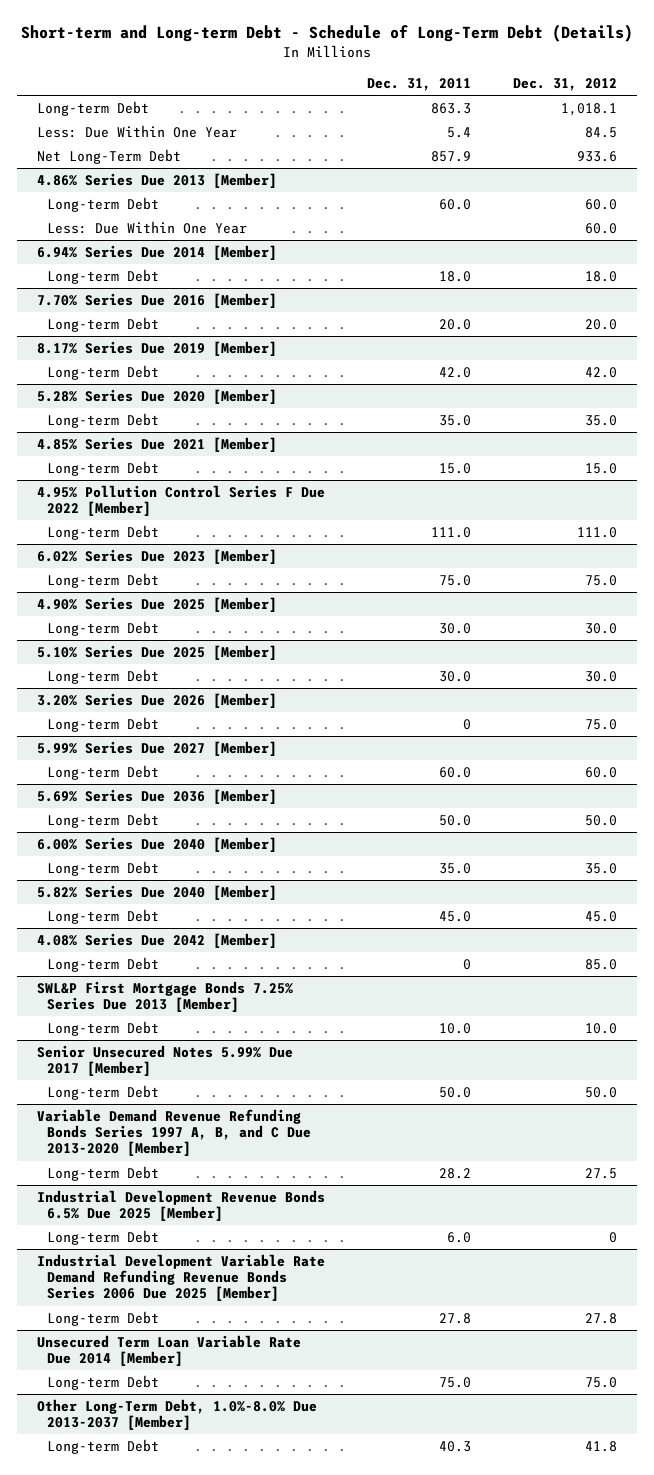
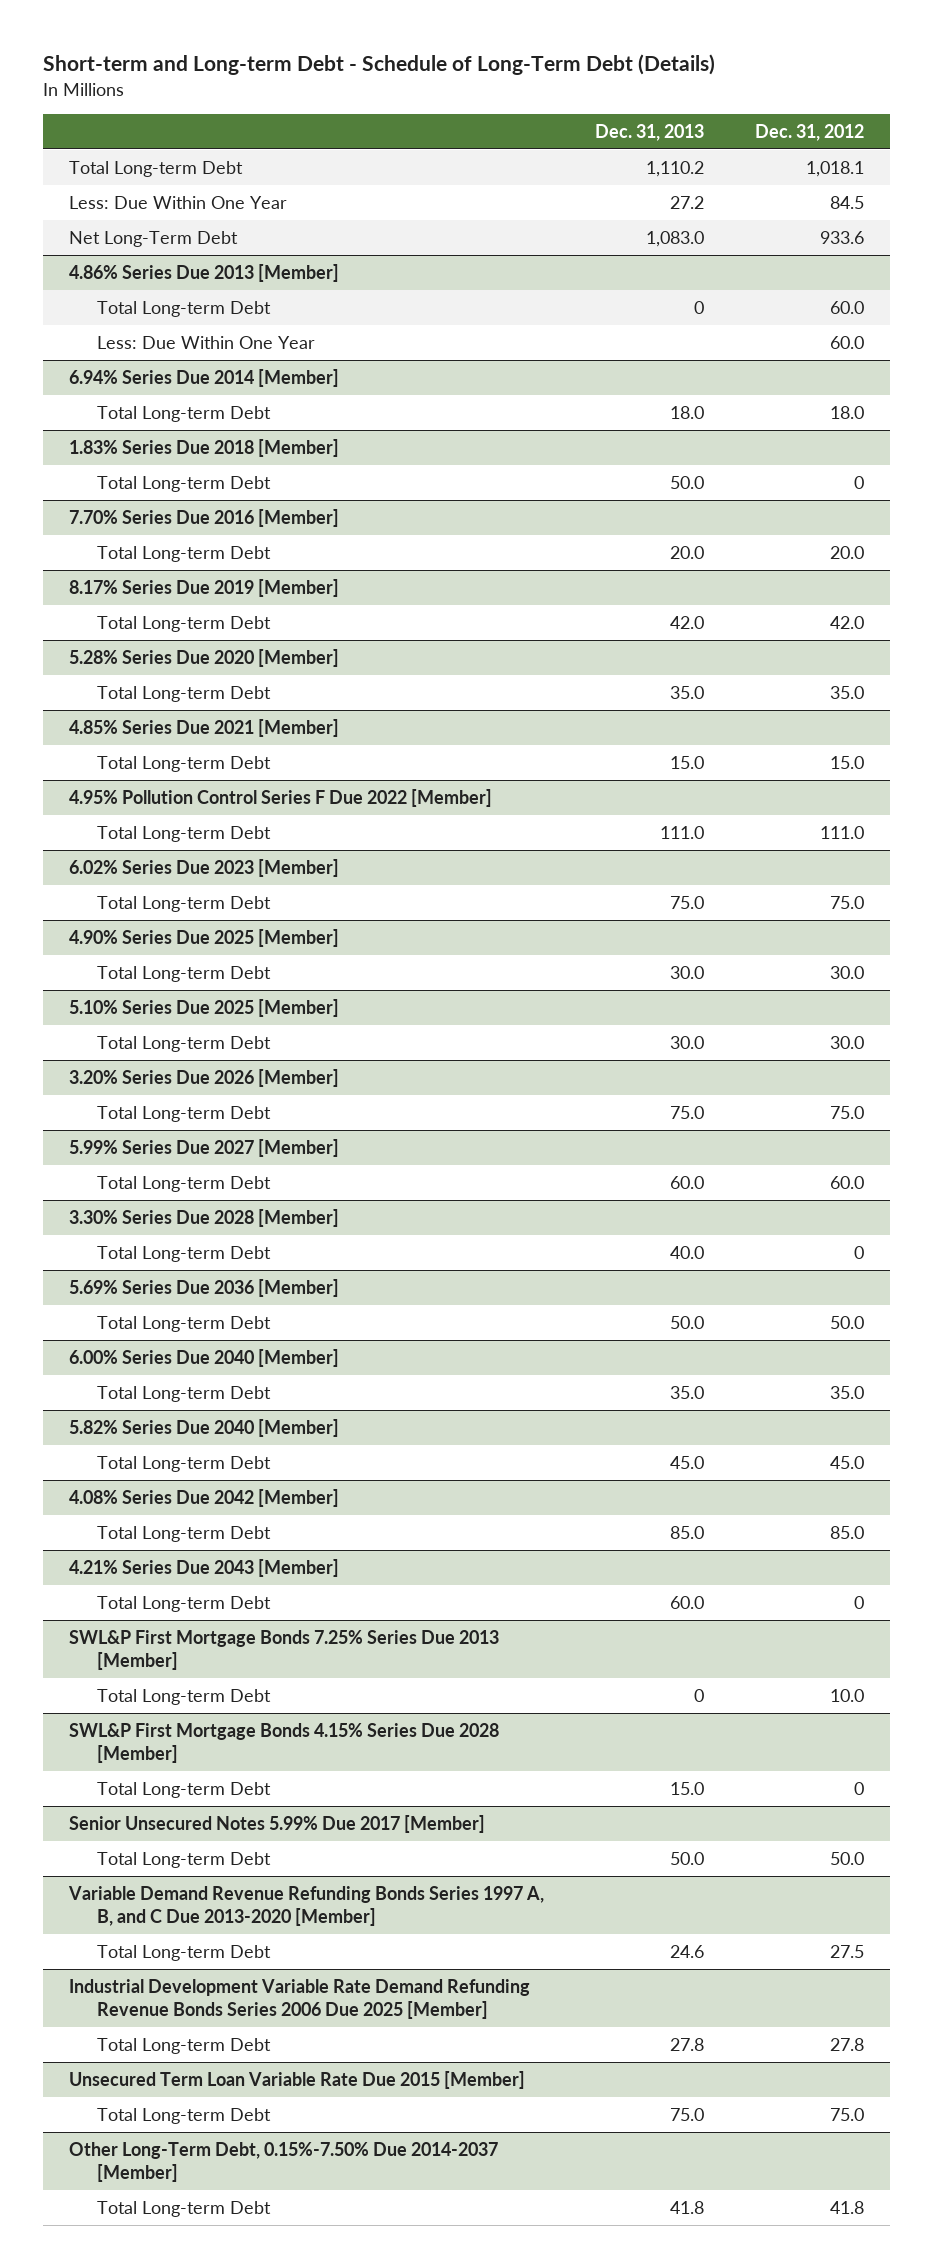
- | Dec. 31, 2011 | Dec. 31, 2012
+ | Dec. 31, 2013 | Dec. 31, 2012
- Long-term Debt | 863.3 | 1,018.1
+ Total Long-term Debt | 1,110.2 | 1,018.1
@ 4.86% Series Due 2013 [Member]
- Long-term Debt | 60.0 | 60.0
+ Total Long-term Debt | 0 | 60.0
@ 6.94% Series Due 2014 [Member]
- Long-term Debt | 18.0 | 18.0
+ Total Long-term Debt | 18.0 | 18.0
+ 1.83% Series Due 2018 [Member]
+ Total Long-term Debt | 50.0 | 0
@ 7.70% Series Due 2016 [Member]
- Long-term Debt | 20.0 | 20.0
+ Total Long-term Debt | 20.0 | 20.0
@ 8.17% Series Due 2019 [Member]
- Long-term Debt | 42.0 | 42.0
+ Total Long-term Debt | 42.0 | 42.0
@ 5.28% Series Due 2020 [Member]
- Long-term Debt | 35.0 | 35.0
+ Total Long-term Debt | 35.0 | 35.0
@ 4.85% Series Due 2021 [Member]
- Long-term Debt | 15.0 | 15.0
+ Total Long-term Debt | 15.0 | 15.0
@ 4.95% Pollution Control Series F Due 2022 [Member]
- Long-term Debt | 111.0 | 111.0
+ Total Long-term Debt | 111.0 | 111.0
@ 6.02% Series Due 2023 [Member]
- Long-term Debt | 75.0 | 75.0
+ Total Long-term Debt | 75.0 | 75.0
@ 4.90% Series Due 2025 [Member]
- Long-term Debt | 30.0 | 30.0
+ Total Long-term Debt | 30.0 | 30.0
@ 5.10% Series Due 2025 [Member]
- Long-term Debt | 30.0 | 30.0
+ Total Long-term Debt | 30.0 | 30.0
@ 3.20% Series Due 2026 [Member]
- Long-term Debt | 0 | 75.0
+ Total Long-term Debt | 75.0 | 75.0
@ 5.99% Series Due 2027 [Member]
- Long-term Debt | 60.0 | 60.0
+ Total Long-term Debt | 60.0 | 60.0
+ 3.30% Series Due 2028 [Member]
+ Total Long-term Debt | 40.0 | 0
@ 5.69% Series Due 2036 [Member]
- Long-term Debt | 50.0 | 50.0
+ Total Long-term Debt | 50.0 | 50.0
@ 6.00% Series Due 2040 [Member]
- Long-term Debt | 35.0 | 35.0
+ Total Long-term Debt | 35.0 | 35.0
@ 5.82% Series Due 2040 [Member]
- Long-term Debt | 45.0 | 45.0
+ Total Long-term Debt | 45.0 | 45.0
@ 4.08% Series Due 2042 [Member]
- Long-term Debt | 0 | 85.0
+ Total Long-term Debt | 85.0 | 85.0
+ 4.21% Series Due 2043 [Member]
+ Total Long-term Debt | 60.0 | 0
@ SWL&P First Mortgage Bonds 7.25% Series Due 2013 [Member]
- Long-term Debt | 10.0 | 10.0
+ Total Long-term Debt | 0 | 10.0
+ SWL&P First Mortgage Bonds 4.15% Series Due 2028 [Member]
+ Total Long-term Debt | 15.0 | 0
@ Senior Unsecured Notes 5.99% Due 2017 [Member]
- Long-term Debt | 50.0 | 50.0
+ Total Long-term Debt | 50.0 | 50.0
@ Variable Demand Revenue Refunding Bonds Series 1997 A, B, and C Due 2013-2020 [Member]
- Long-term Debt | 28.2 | 27.5
- Industrial Development Revenue Bonds 6.5% Due 2025 [Member]
- Long-term Debt | 6.0 | 0
@ Variable Demand Revenue Refunding Bonds Series 1997 A, B, and C Due 2013-2020 [Member]
+ Total Long-term Debt | 24.6 | 27.5
@ Industrial Development Variable Rate Demand Refunding Revenue Bonds Series 2006 Due 2025 [Member]
- Long-term Debt | 27.8 | 27.8
- Unsecured Term Loan Variable Rate Due 2014 [Member]
- Long-term Debt | 75.0 | 75.0
- Other Long-Term Debt, 1.0%-8.0% Due 2013-2037 [Member]
- Long-term Debt | 40.3 | 41.8
@ Industrial Development Variable Rate Demand Refunding Revenue Bonds Series 2006 Due 2025 [Member]
+ Total Long-term Debt | 27.8 | 27.8
+ Unsecured Term Loan Variable Rate Due 2015 [Member]
+ Total Long-term Debt | 75.0 | 75.0
+ Other Long-Term Debt, 0.15%-7.50% Due 2014-2037 [Member]
+ Total Long-term Debt | 41.8 | 41.8

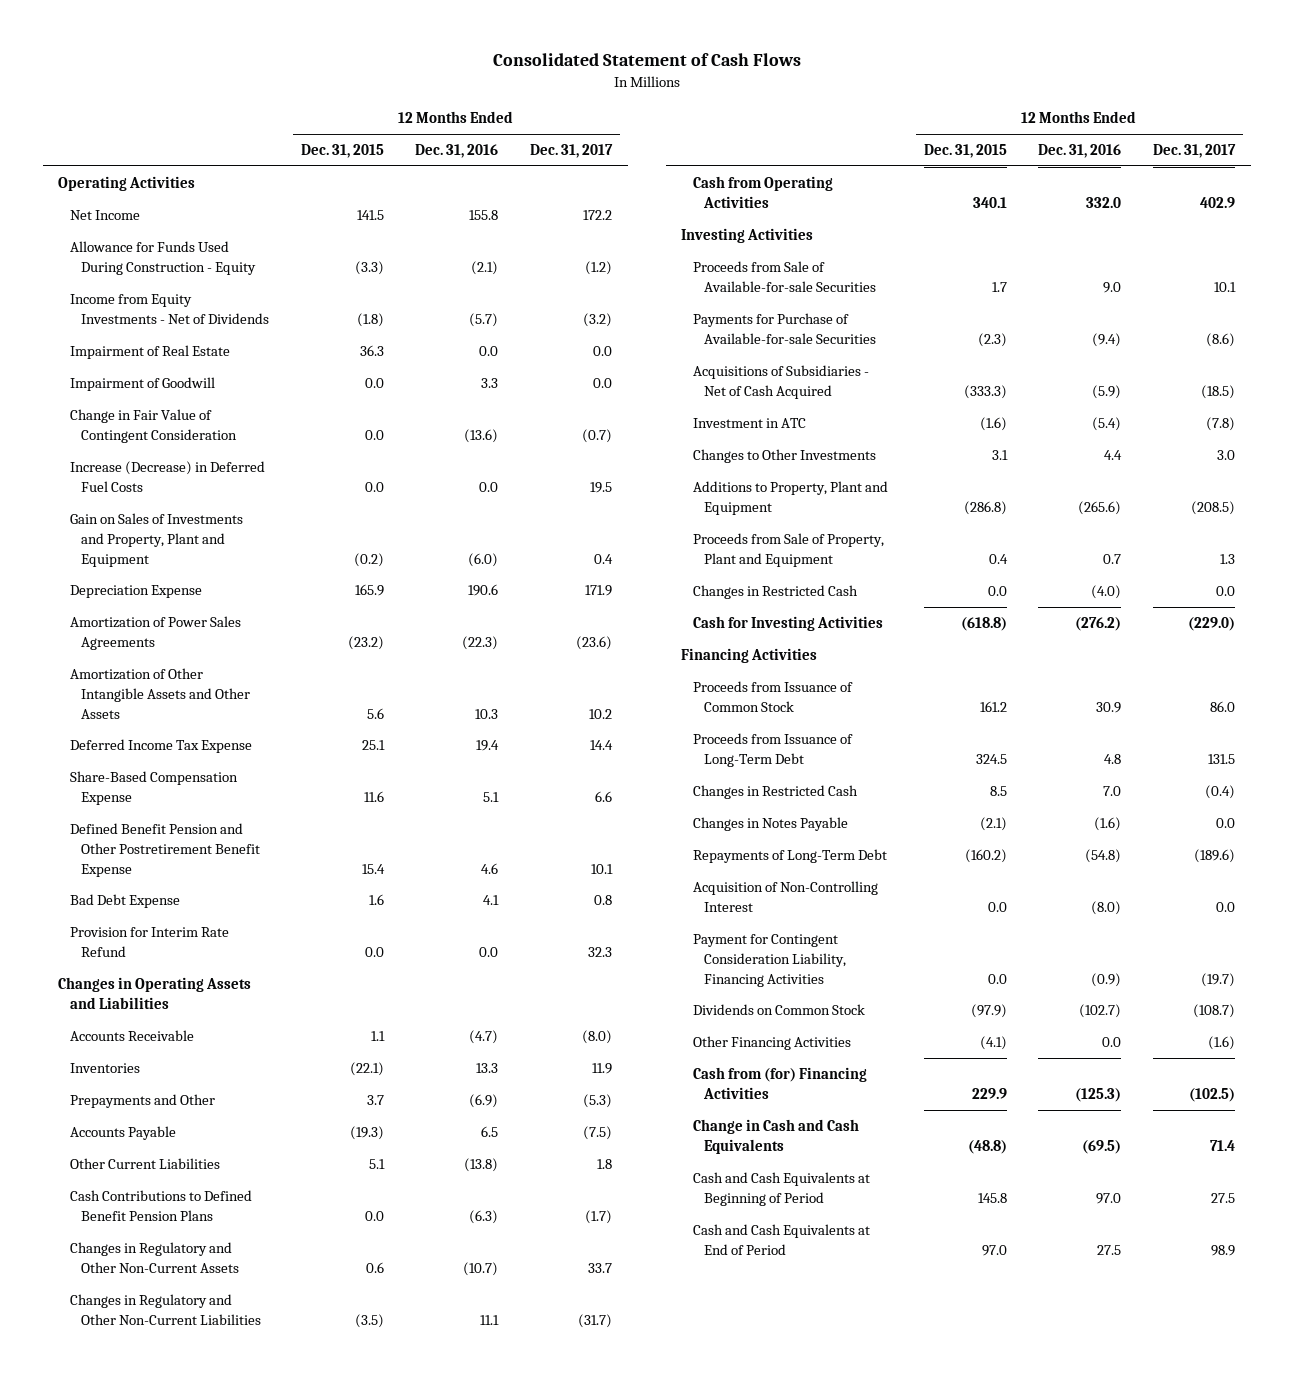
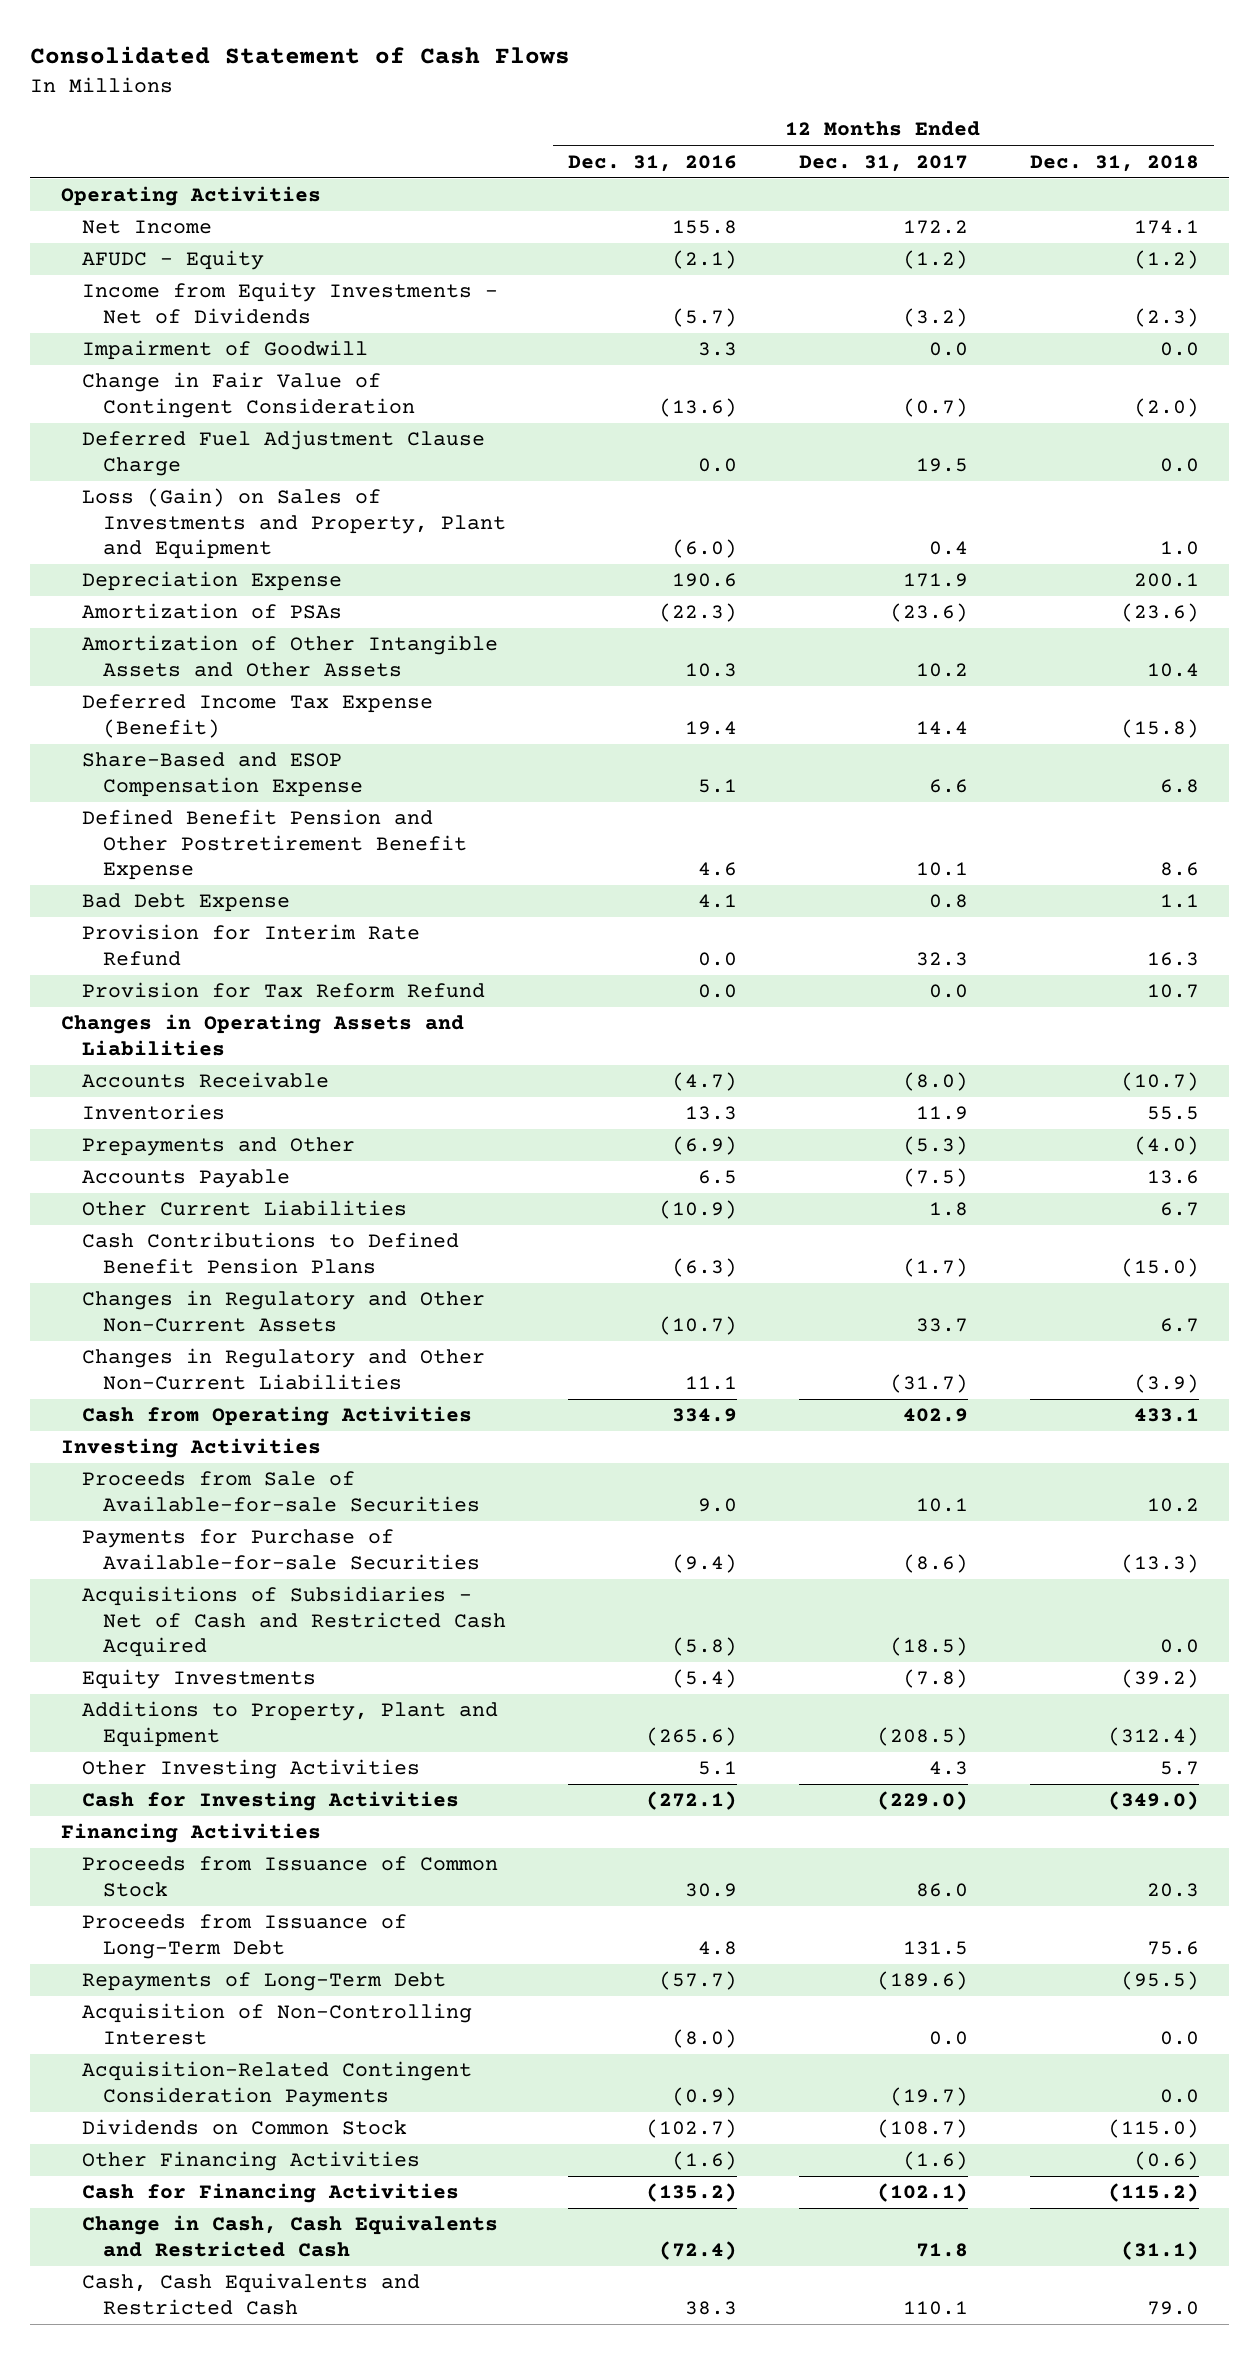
- | 12 Months Ended Dec. 31, 2015 | 12 Months Ended Dec. 31, 2016 | 12 Months Ended Dec. 31, 2017
+ | 12 Months Ended Dec. 31, 2016 | 12 Months Ended Dec. 31, 2017 | 12 Months Ended Dec. 31, 2018
- Allowance for Funds Used During Construction - Equity | (3.3) | (2.1) | (1.2)
+ AFUDC - Equity | (2.1) | (1.2) | (1.2)
- Impairment of Real Estate | 36.3 | 0.0 | 0.0
- Increase (Decrease) in Deferred Fuel Costs | 0.0 | 0.0 | 19.5
- Gain on Sales of Investments and Property, Plant and Equipment | (0.2) | (6.0) | 0.4
+ Deferred Fuel Adjustment Clause Charge | 0.0 | 19.5 | 0.0
+ Loss (Gain) on Sales of Investments and Property, Plant and Equipment | (6.0) | 0.4 | 1.0
- Amortization of Power Sales Agreements | (23.2) | (22.3) | (23.6)
+ Amortization of PSAs | (22.3) | (23.6) | (23.6)
- Deferred Income Tax Expense | 25.1 | 19.4 | 14.4
- Share-Based Compensation Expense | 11.6 | 5.1 | 6.6
+ Deferred Income Tax Expense (Benefit) | 19.4 | 14.4 | (15.8)
+ Share-Based and ESOP Compensation Expense | 5.1 | 6.6 | 6.8
+ Provision for Tax Reform Refund | 0.0 | 0.0 | 10.7
- Other Current Liabilities | 5.1 | (13.8) | 1.8
+ Other Current Liabilities | (10.9) | 1.8 | 6.7
- Cash from Operating Activities | 340.1 | 332.0 | 402.9
+ Cash from Operating Activities | 334.9 | 402.9 | 433.1
- Acquisitions of Subsidiaries - Net of Cash Acquired | (333.3) | (5.9) | (18.5)
- Investment in ATC | (1.6) | (5.4) | (7.8)
- Changes to Other Investments | 3.1 | 4.4 | 3.0
+ Acquisitions of Subsidiaries - Net of Cash and Restricted Cash Acquired | (5.8) | (18.5) | 0.0
+ Equity Investments | (5.4) | (7.8) | (39.2)
- Proceeds from Sale of Property, Plant and Equipment | 0.4 | 0.7 | 1.3
- Changes in Restricted Cash | 0.0 | (4.0) | 0.0
- Cash for Investing Activities | (618.8) | (276.2) | (229.0)
+ Other Investing Activities | 5.1 | 4.3 | 5.7
+ Cash for Investing Activities | (272.1) | (229.0) | (349.0)
- Changes in Restricted Cash | 8.5 | 7.0 | (0.4)
- Changes in Notes Payable | (2.1) | (1.6) | 0.0
- Repayments of Long-Term Debt | (160.2) | (54.8) | (189.6)
+ Repayments of Long-Term Debt | (57.7) | (189.6) | (95.5)
- Payment for Contingent Consideration Liability, Financing Activities | 0.0 | (0.9) | (19.7)
+ Acquisition-Related Contingent Consideration Payments | (0.9) | (19.7) | 0.0
- Other Financing Activities | (4.1) | 0.0 | (1.6)
- Cash from (for) Financing Activities | 229.9 | (125.3) | (102.5)
- Change in Cash and Cash Equivalents | (48.8) | (69.5) | 71.4
- Cash and Cash Equivalents at Beginning of Period | 145.8 | 97.0 | 27.5
- Cash and Cash Equivalents at End of Period | 97.0 | 27.5 | 98.9
+ Other Financing Activities | (1.6) | (1.6) | (0.6)
+ Cash for Financing Activities | (135.2) | (102.1) | (115.2)
+ Change in Cash, Cash Equivalents and Restricted Cash | (72.4) | 71.8 | (31.1)
+ Cash, Cash Equivalents and Restricted Cash | 38.3 | 110.1 | 79.0

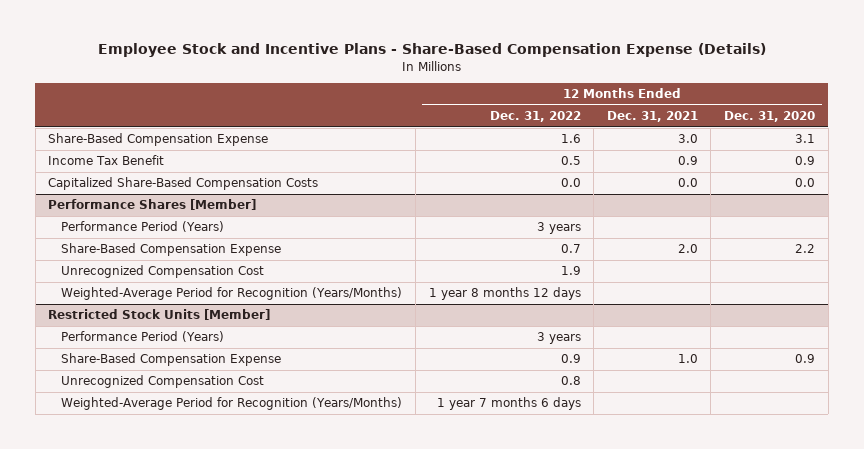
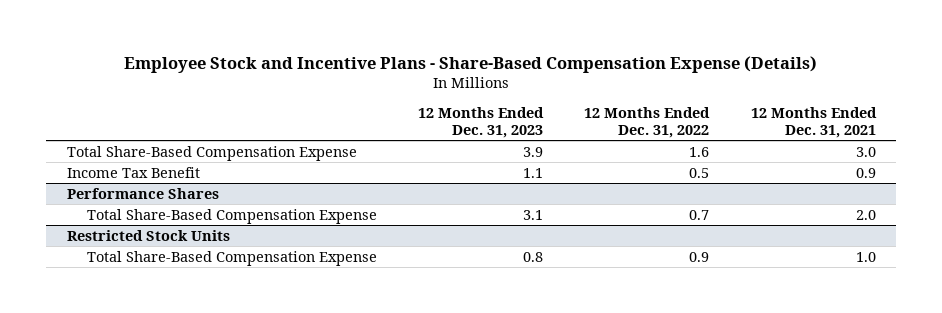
- | 12 Months Ended Dec. 31, 2022 | 12 Months Ended Dec. 31, 2021 | 12 Months Ended Dec. 31, 2020
+ | 12 Months Ended Dec. 31, 2023 | 12 Months Ended Dec. 31, 2022 | 12 Months Ended Dec. 31, 2021
- Share-Based Compensation Expense | 1.6 | 3.0 | 3.1
+ Total Share-Based Compensation Expense | 3.9 | 1.6 | 3.0
- Capitalized Share-Based Compensation Costs | 0.0 | 0.0 | 0.0
- Performance Shares [Member]
- Performance Period (Years) | 3 years | |
- Share-Based Compensation Expense | 0.7 | 2.0 | 2.2
- Unrecognized Compensation Cost | 1.9 | |
- Weighted-Average Period for Recognition (Years/Months) | 1 year 8 months 12 days | |
- Restricted Stock Units [Member]
- Performance Period (Years) | 3 years | |
- Share-Based Compensation Expense | 0.9 | 1.0 | 0.9
- Unrecognized Compensation Cost | 0.8 | |
- Weighted-Average Period for Recognition (Years/Months) | 1 year 7 months 6 days | |
+ Performance Shares
+ Total Share-Based Compensation Expense | 3.1 | 0.7 | 2.0
+ Restricted Stock Units
+ Total Share-Based Compensation Expense | 0.8 | 0.9 | 1.0

